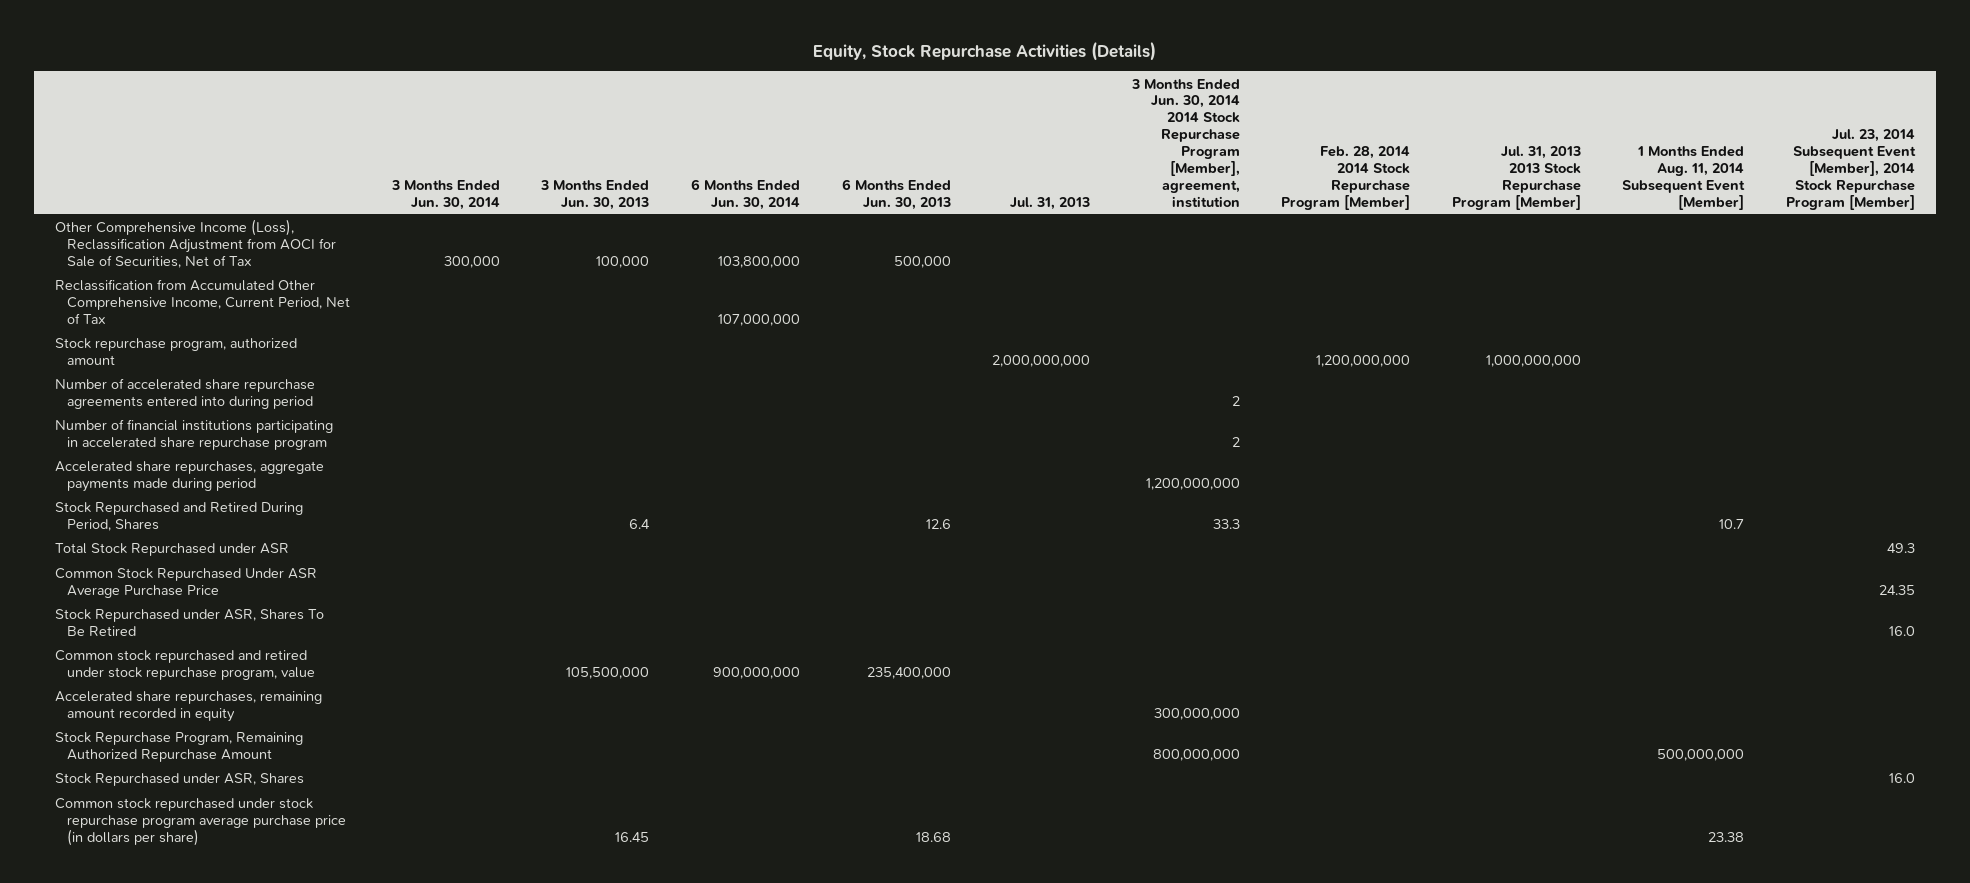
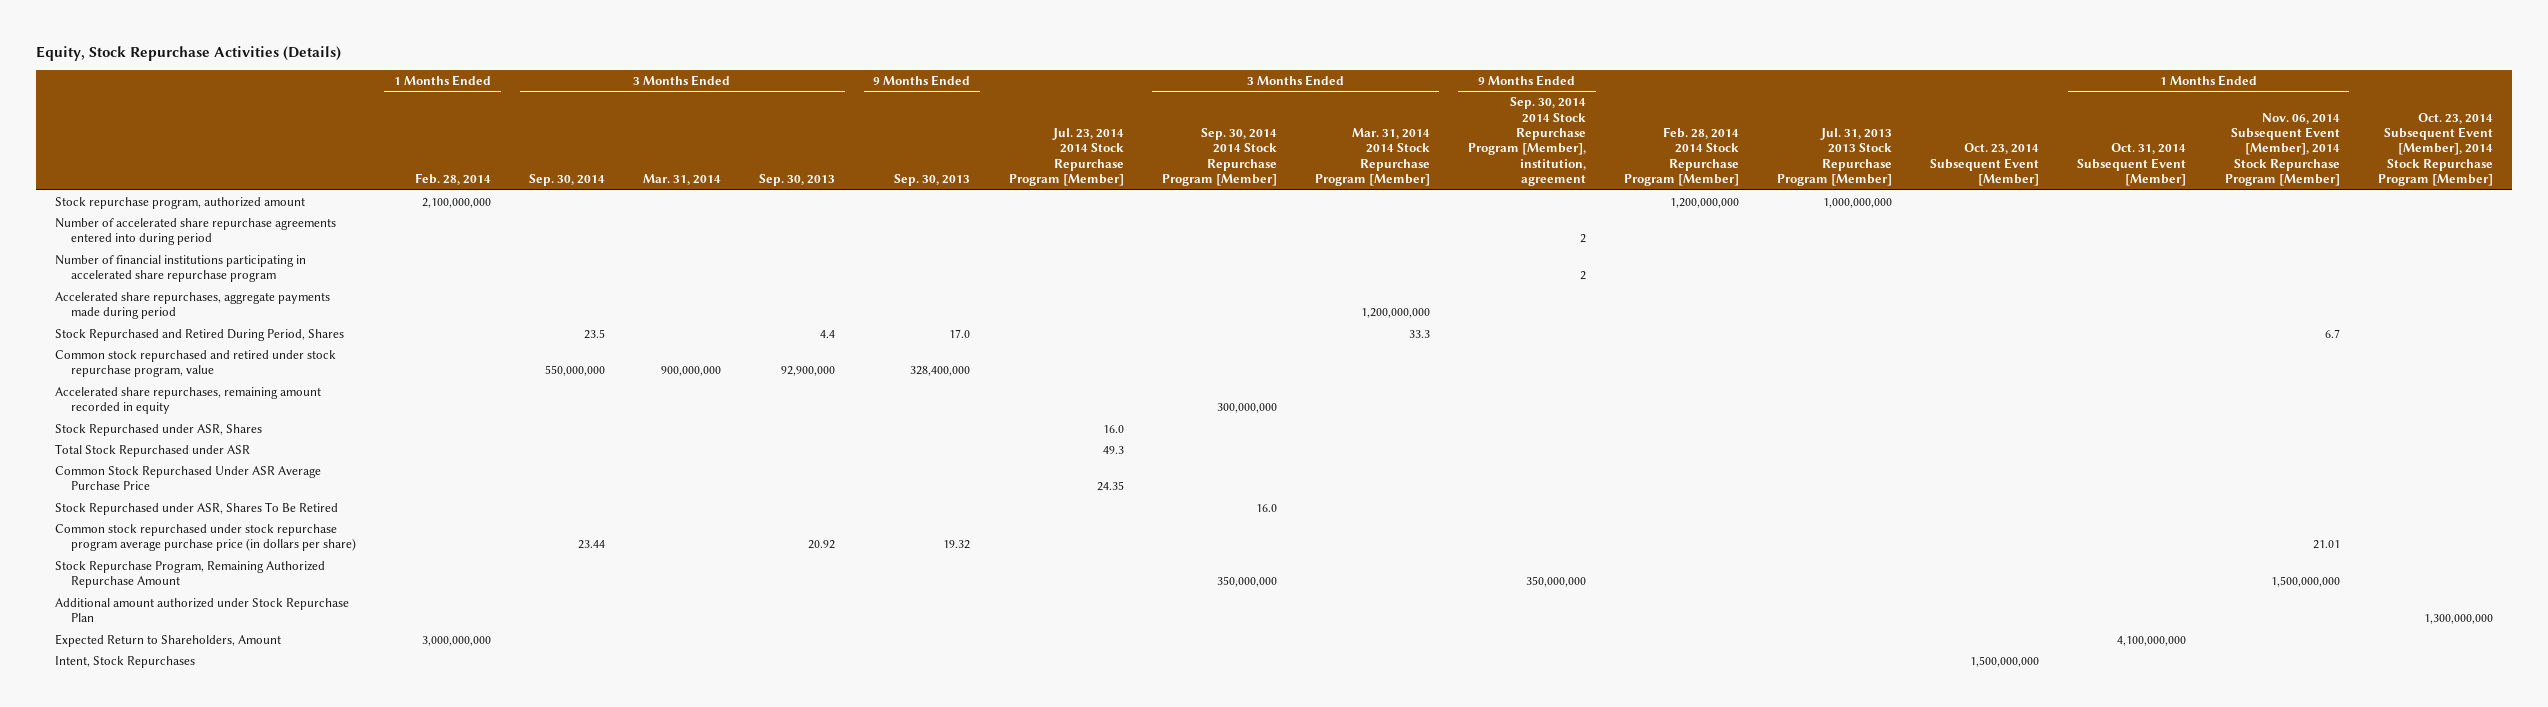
- | 3 Months Ended Jun. 30, 2014 | 3 Months Ended Jun. 30, 2013 | 6 Months Ended Jun. 30, 2014 | 6 Months Ended Jun. 30, 2013 | Jul. 31, 2013 | 3 Months Ended Jun. 30, 2014 2014 Stock Repurchase Program [Member], agreement, institution | Feb. 28, 2014 2014 Stock Repurchase Program [Member] | Jul. 31, 2013 2013 Stock Repurchase Program [Member] | 1 Months Ended Aug. 11, 2014 Subsequent Event [Member] | Jul. 23, 2014 Subsequent Event [Member], 2014 Stock Repurchase Program [Member]
+ | 1 Months Ended Feb. 28, 2014 | 3 Months Ended Sep. 30, 2014 | 3 Months Ended Mar. 31, 2014 | 3 Months Ended Sep. 30, 2013 | 9 Months Ended Sep. 30, 2013 | Jul. 23, 2014 2014 Stock Repurchase Program [Member] | 3 Months Ended Sep. 30, 2014 2014 Stock Repurchase Program [Member] | 3 Months Ended Mar. 31, 2014 2014 Stock Repurchase Program [Member] | 9 Months Ended Sep. 30, 2014 2014 Stock Repurchase Program [Member], institution, agreement | Feb. 28, 2014 2014 Stock Repurchase Program [Member] | Jul. 31, 2013 2013 Stock Repurchase Program [Member] | Oct. 23, 2014 Subsequent Event [Member] | 1 Months Ended Oct. 31, 2014 Subsequent Event [Member] | 1 Months Ended Nov. 06, 2014 Subsequent Event [Member], 2014 Stock Repurchase Program [Member] | Oct. 23, 2014 Subsequent Event [Member], 2014 Stock Repurchase Program [Member]
- Other Comprehensive Income (Loss), Reclassification Adjustment from AOCI for Sale of Securities, Net of Tax | 300,000 | 100,000 | 103,800,000 | 500,000 | | | | | |
- Reclassification from Accumulated Other Comprehensive Income, Current Period, Net of Tax | | | 107,000,000 | | | | | | |
moved down: Total Stock Repurchased under ASR | | | | | | 49.3 | | | | | | | | |
moved down: Common Stock Repurchased Under ASR Average Purchase Price | | | | | | 24.35 | | | | | | | | |
moved down: Stock Repurchased under ASR, Shares To Be Retired | | | | | | | 16.0 | | | | | | | |
moved down: Stock Repurchase Program, Remaining Authorized Repurchase Amount | | | | | | | 350,000,000 | | 350,000,000 | | | | | 1,500,000,000 |
+ Additional amount authorized under Stock Repurchase Plan | | | | | | | | | | | | | | | 1,300,000,000
+ Expected Return to Shareholders, Amount | 3,000,000,000 | | | | | | | | | | | | 4,100,000,000 | |
+ Intent, Stock Repurchases | | | | | | | | | | | | 1,500,000,000 | | |

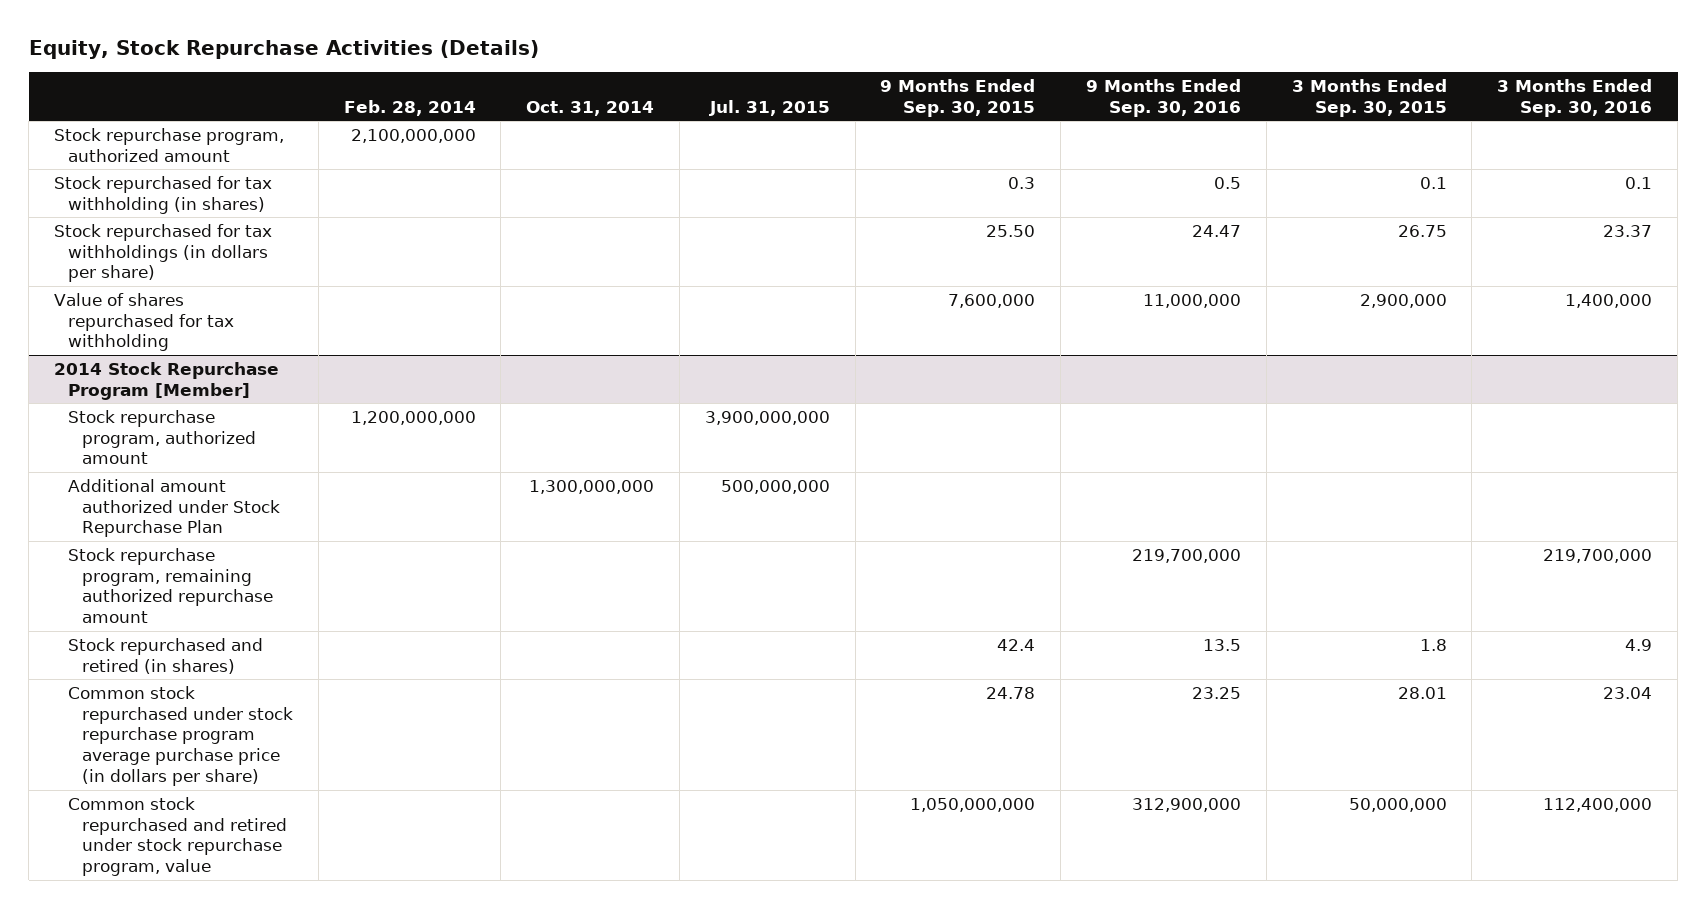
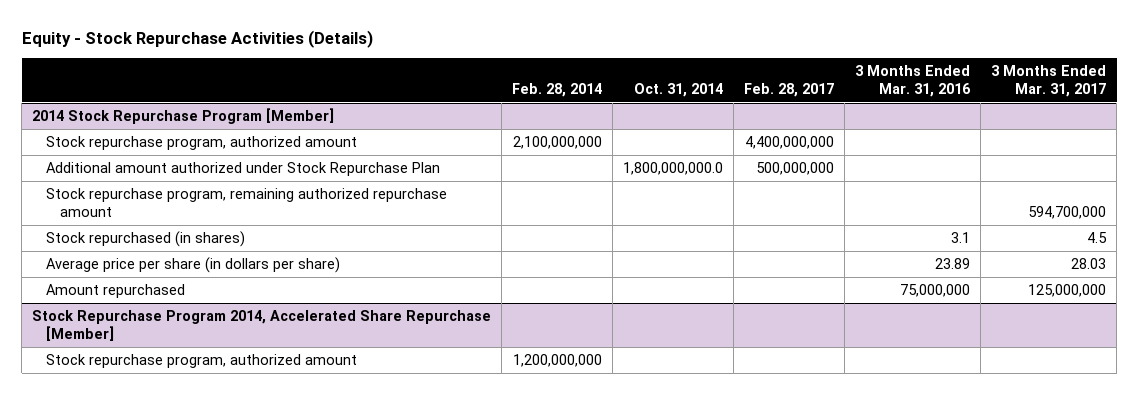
- Equity, Stock Repurchase Activities (Details)
+ Equity - Stock Repurchase Activities (Details)
- | Feb. 28, 2014 | Oct. 31, 2014 | Jul. 31, 2015 | 9 Months Ended Sep. 30, 2015 | 9 Months Ended Sep. 30, 2016 | 3 Months Ended Sep. 30, 2015 | 3 Months Ended Sep. 30, 2016
+ | Feb. 28, 2014 | Oct. 31, 2014 | Feb. 28, 2017 | 3 Months Ended Mar. 31, 2016 | 3 Months Ended Mar. 31, 2017
- Stock repurchase program, authorized amount | 2,100,000,000 | | | | | |
- Stock repurchased for tax withholding (in shares) | | | | 0.3 | 0.5 | 0.1 | 0.1
- Stock repurchased for tax withholdings (in dollars per share) | | | | 25.50 | 24.47 | 26.75 | 23.37
- Value of shares repurchased for tax withholding | | | | 7,600,000 | 11,000,000 | 2,900,000 | 1,400,000
@ 2014 Stock Repurchase Program [Member]
- Stock repurchase program, authorized amount | 1,200,000,000 | | 3,900,000,000 | | | |
- Additional amount authorized under Stock Repurchase Plan | | 1,300,000,000 | 500,000,000 | | | |
+ Stock repurchase program, authorized amount | 2,100,000,000 | | 4,400,000,000 | |
+ Additional amount authorized under Stock Repurchase Plan | | 1,800,000,000.0 | 500,000,000 | |
- Stock repurchased and retired (in shares) | | | | 42.4 | 13.5 | 1.8 | 4.9
- Common stock repurchased under stock repurchase program average purchase price (in dollars per share) | | | | 24.78 | 23.25 | 28.01 | 23.04
- Common stock repurchased and retired under stock repurchase program, value | | | | 1,050,000,000 | 312,900,000 | 50,000,000 | 112,400,000
+ Stock repurchased (in shares) | | | | 3.1 | 4.5
+ Average price per share (in dollars per share) | | | | 23.89 | 28.03
+ Amount repurchased | | | | 75,000,000 | 125,000,000
+ Stock Repurchase Program 2014, Accelerated Share Repurchase [Member]
+ Stock repurchase program, authorized amount | 1,200,000,000 | | | |

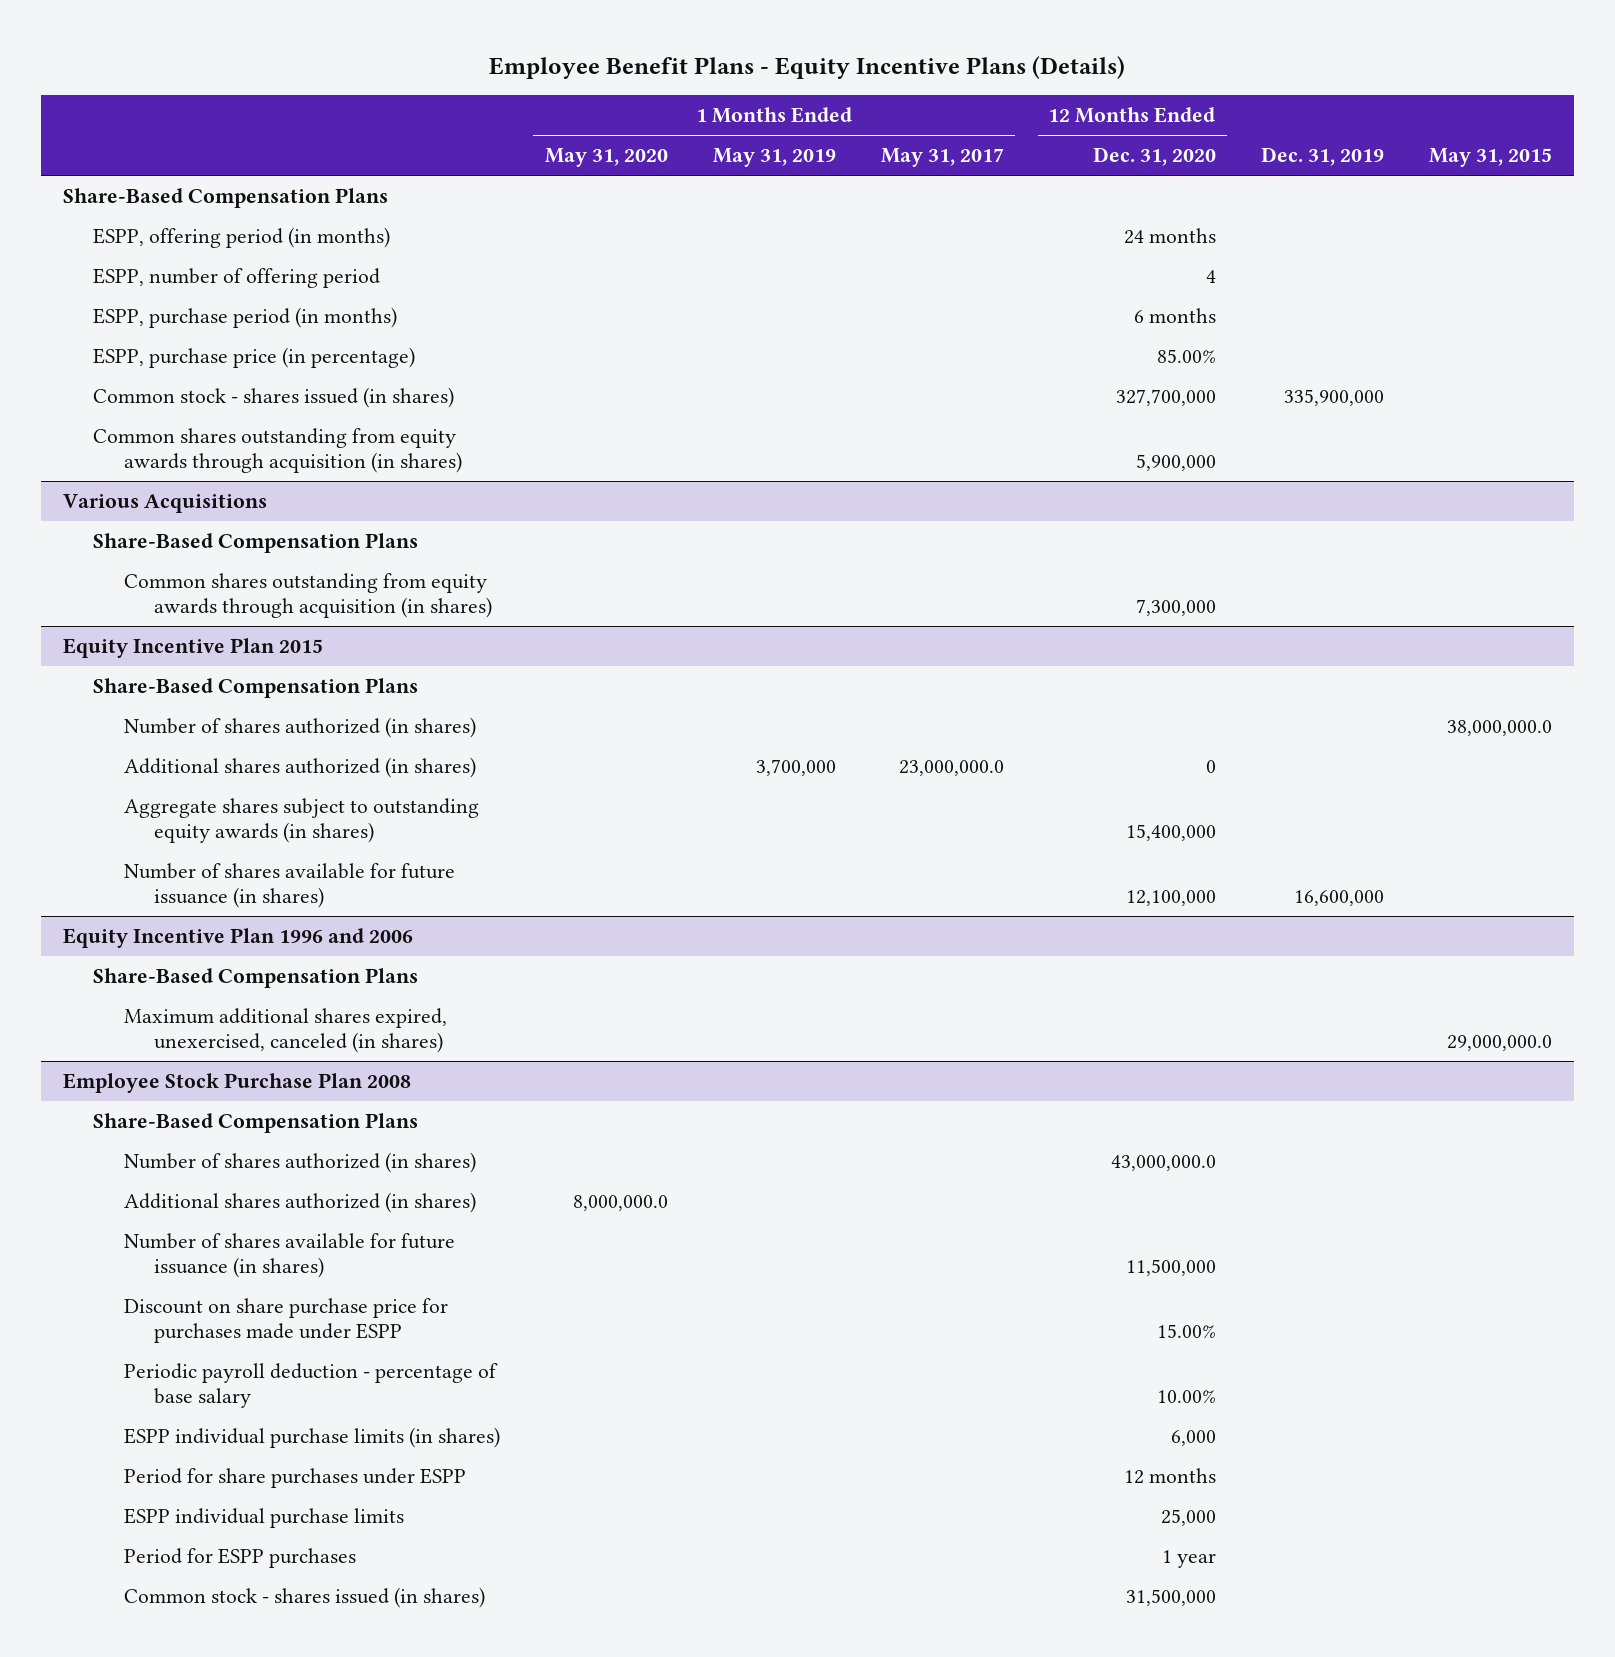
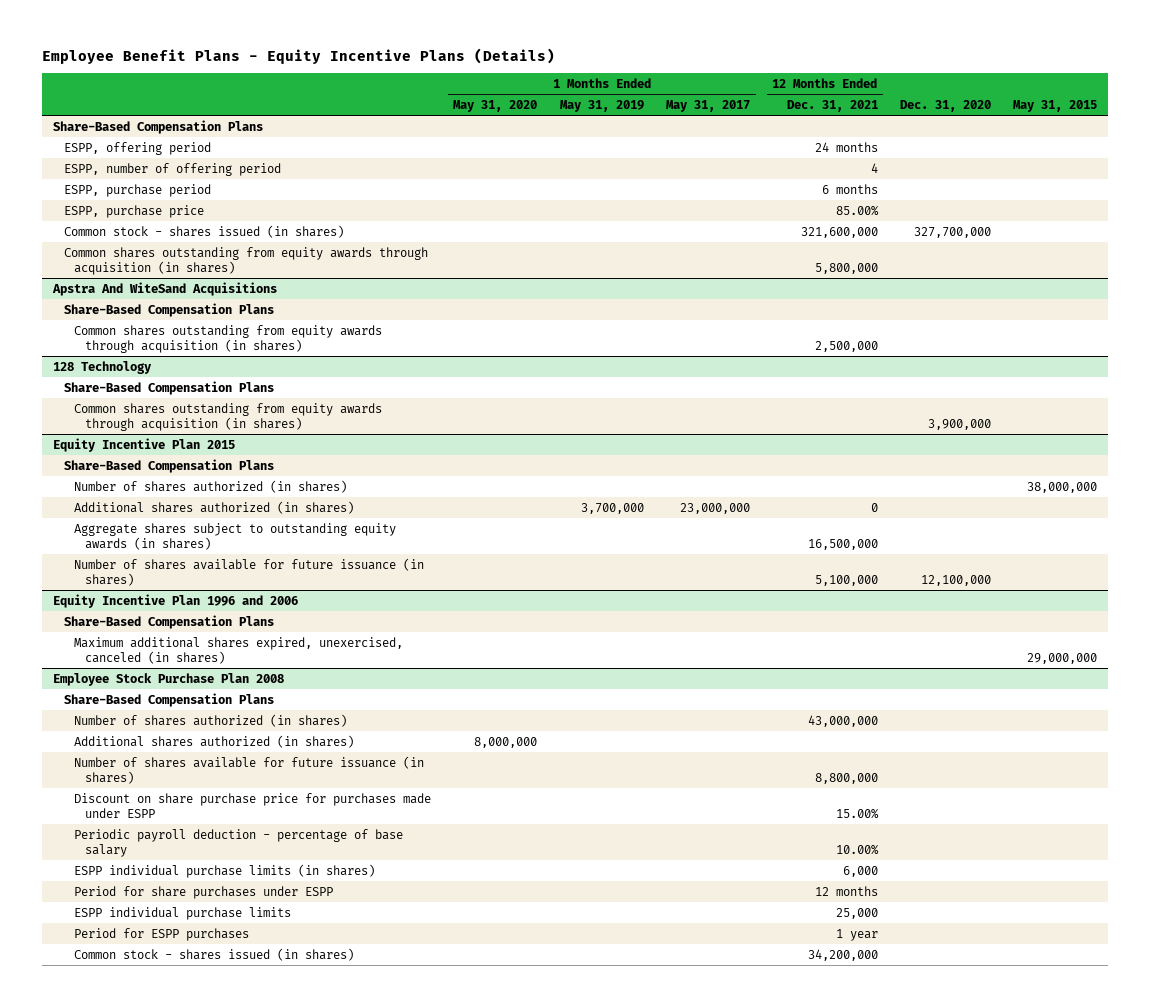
- | 1 Months Ended May 31, 2020 | 1 Months Ended May 31, 2019 | 1 Months Ended May 31, 2017 | 12 Months Ended Dec. 31, 2020 | Dec. 31, 2019 | May 31, 2015
+ | 1 Months Ended May 31, 2020 | 1 Months Ended May 31, 2019 | 1 Months Ended May 31, 2017 | 12 Months Ended Dec. 31, 2021 | Dec. 31, 2020 | May 31, 2015
- ESPP, offering period (in months) | | | | 24 months | |
+ ESPP, offering period | | | | 24 months | |
- ESPP, purchase period (in months) | | | | 6 months | |
- ESPP, purchase price (in percentage) | | | | 85.00% | |
+ ESPP, purchase period | | | | 6 months | |
+ ESPP, purchase price | | | | 85.00% | |
- Various Acquisitions
- Share-Based Compensation Plans
- Common shares outstanding from equity awards through acquisition (in shares) | | | | 7,300,000 | |
+ Apstra And WiteSand Acquisitions
+ Share-Based Compensation Plans
+ Common shares outstanding from equity awards through acquisition (in shares) | | | | 2,500,000 | |
+ 128 Technology
+ Share-Based Compensation Plans
+ Common shares outstanding from equity awards through acquisition (in shares) | | | | | 3,900,000 |
@ Equity Incentive Plan 2015
- Number of shares authorized (in shares) | | | | | | 38,000,000.0
- Additional shares authorized (in shares) | | 3,700,000 | 23,000,000.0 | 0 | |
+ Number of shares authorized (in shares) | | | | | | 38,000,000
+ Additional shares authorized (in shares) | | 3,700,000 | 23,000,000 | 0 | |
@ Equity Incentive Plan 1996 and 2006
- Maximum additional shares expired, unexercised, canceled (in shares) | | | | | | 29,000,000.0
+ Maximum additional shares expired, unexercised, canceled (in shares) | | | | | | 29,000,000
@ Employee Stock Purchase Plan 2008
- Additional shares authorized (in shares) | 8,000,000.0 | | | | |
+ Additional shares authorized (in shares) | 8,000,000 | | | | |

